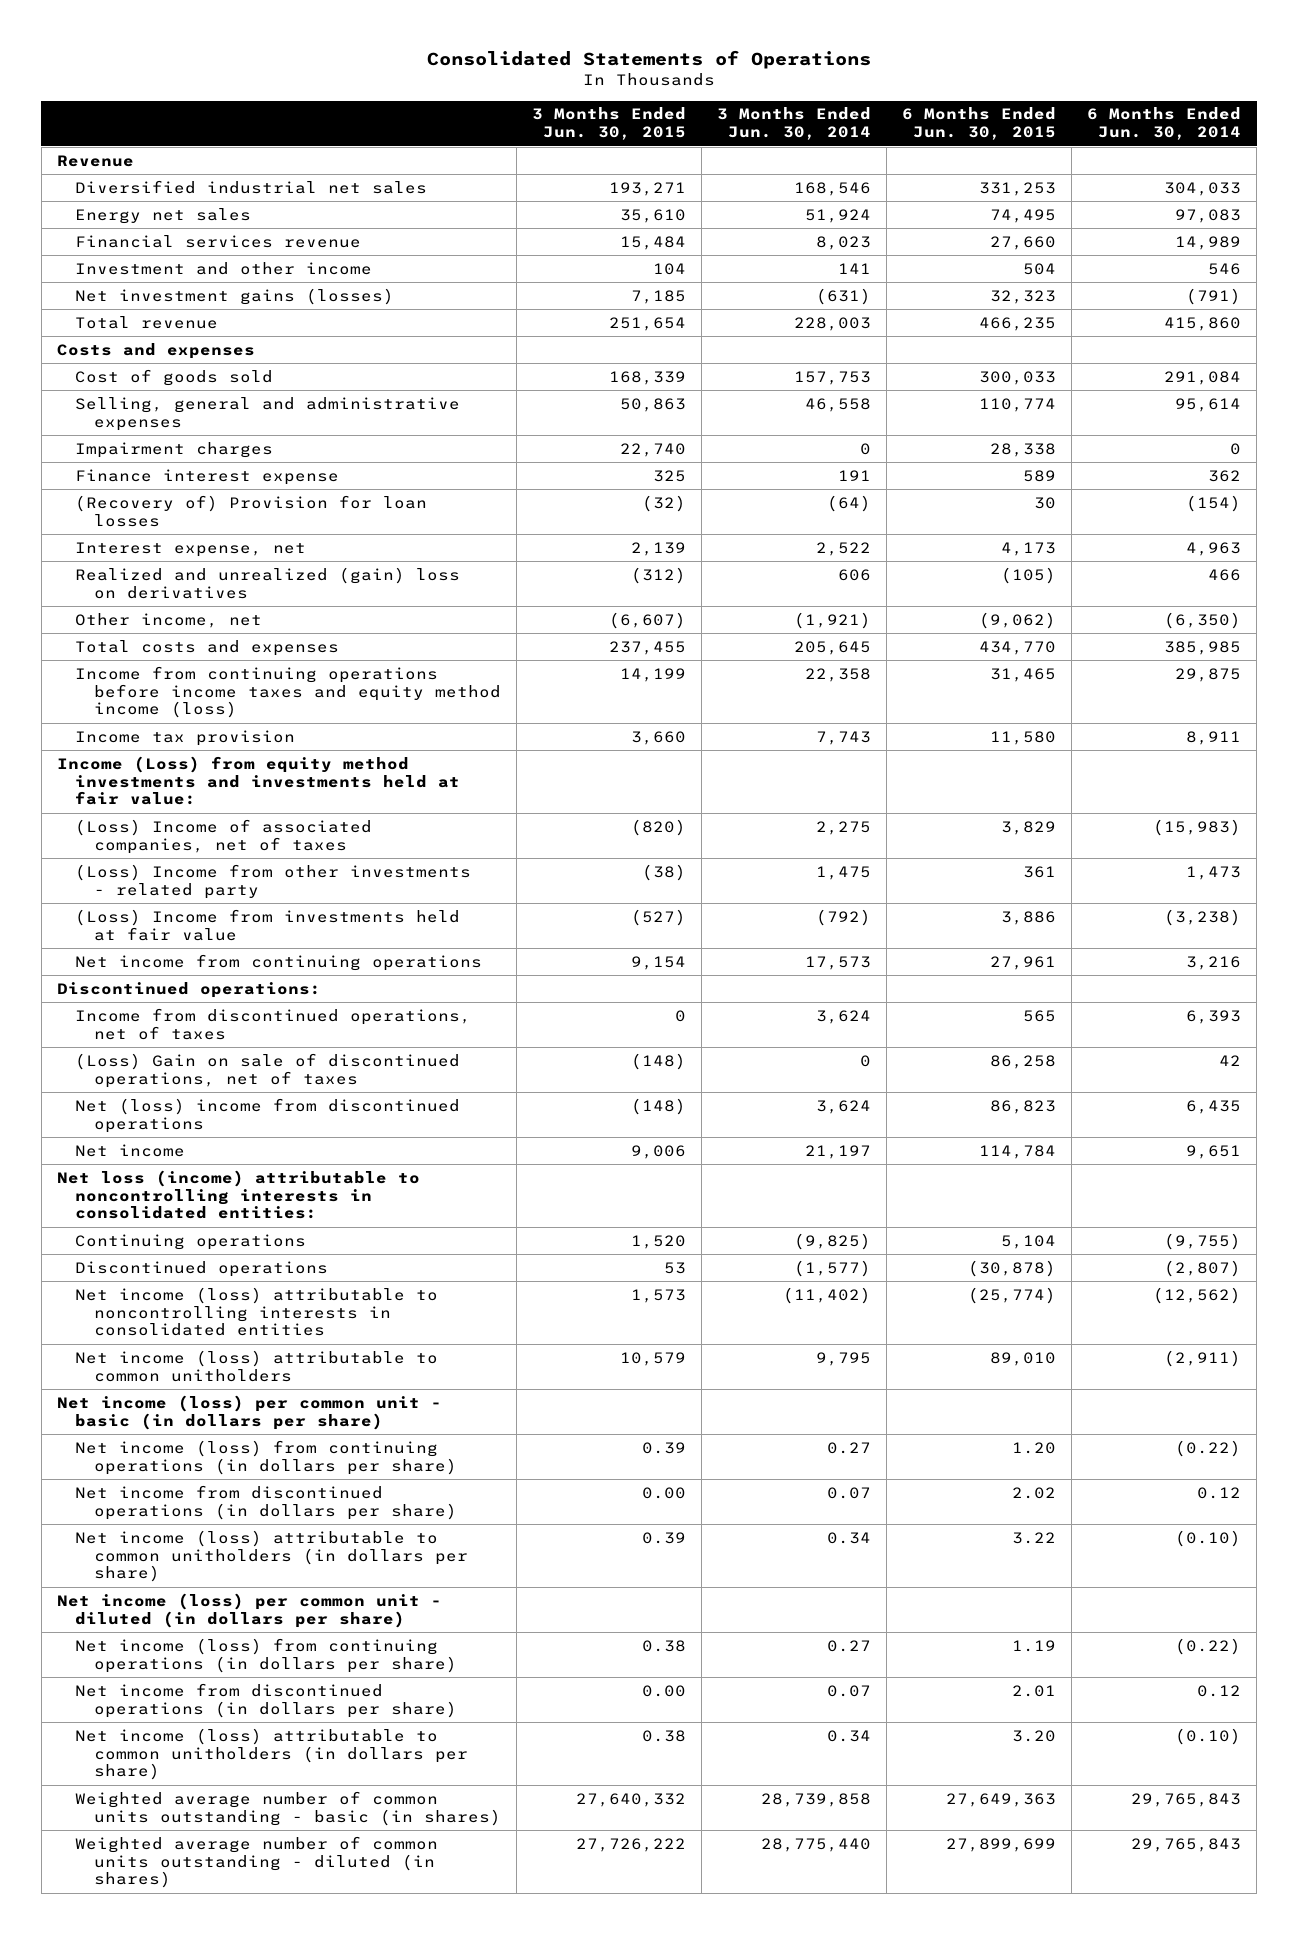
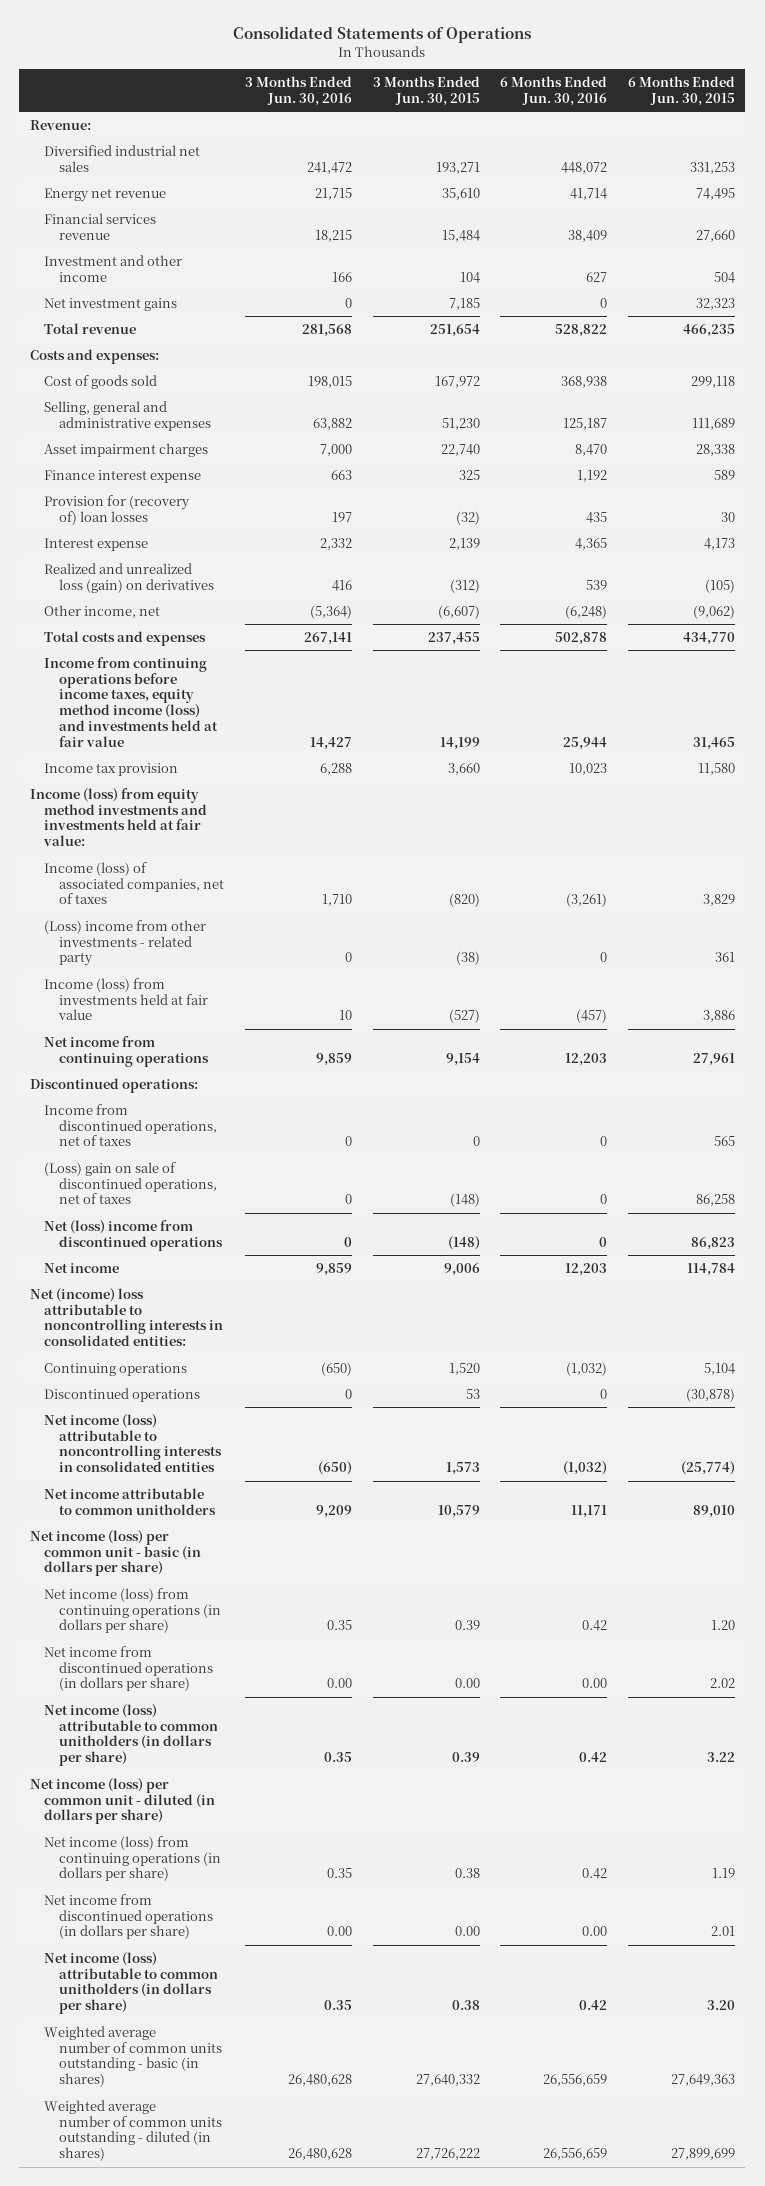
- | 3 Months Ended Jun. 30, 2015 | 3 Months Ended Jun. 30, 2014 | 6 Months Ended Jun. 30, 2015 | 6 Months Ended Jun. 30, 2014
+ | 3 Months Ended Jun. 30, 2016 | 3 Months Ended Jun. 30, 2015 | 6 Months Ended Jun. 30, 2016 | 6 Months Ended Jun. 30, 2015
- Revenue
+ Revenue:
- Energy net sales | 35,610 | 51,924 | 74,495 | 97,083
+ Energy net revenue | 21,715 | 35,610 | 41,714 | 74,495
- Net investment gains (losses) | 7,185 | (631) | 32,323 | (791)
+ Net investment gains | 0 | 7,185 | 0 | 32,323
- Costs and expenses
- Cost of goods sold | 168,339 | 157,753 | 300,033 | 291,084
- Selling, general and administrative expenses | 50,863 | 46,558 | 110,774 | 95,614
- Impairment charges | 22,740 | 0 | 28,338 | 0
+ Costs and expenses:
+ Cost of goods sold | 198,015 | 167,972 | 368,938 | 299,118
+ Selling, general and administrative expenses | 63,882 | 51,230 | 125,187 | 111,689
+ Asset impairment charges | 7,000 | 22,740 | 8,470 | 28,338
- (Recovery of) Provision for loan losses | (32) | (64) | 30 | (154)
- Interest expense, net | 2,139 | 2,522 | 4,173 | 4,963
- Realized and unrealized (gain) loss on derivatives | (312) | 606 | (105) | 466
+ Provision for (recovery of) loan losses | 197 | (32) | 435 | 30
+ Interest expense | 2,332 | 2,139 | 4,365 | 4,173
+ Realized and unrealized loss (gain) on derivatives | 416 | (312) | 539 | (105)
- Income from continuing operations before income taxes and equity method income (loss) | 14,199 | 22,358 | 31,465 | 29,875
+ Income from continuing operations before income taxes, equity method income (loss) and investments held at fair value | 14,427 | 14,199 | 25,944 | 31,465
- Income (Loss) from equity method investments and investments held at fair value:
- (Loss) Income of associated companies, net of taxes | (820) | 2,275 | 3,829 | (15,983)
- (Loss) Income from other investments - related party | (38) | 1,475 | 361 | 1,473
- (Loss) Income from investments held at fair value | (527) | (792) | 3,886 | (3,238)
+ Income (loss) from equity method investments and investments held at fair value:
+ Income (loss) of associated companies, net of taxes | 1,710 | (820) | (3,261) | 3,829
+ (Loss) income from other investments - related party | 0 | (38) | 0 | 361
+ Income (loss) from investments held at fair value | 10 | (527) | (457) | 3,886
- (Loss) Gain on sale of discontinued operations, net of taxes | (148) | 0 | 86,258 | 42
+ (Loss) gain on sale of discontinued operations, net of taxes | 0 | (148) | 0 | 86,258
- Net loss (income) attributable to noncontrolling interests in consolidated entities:
+ Net (income) loss attributable to noncontrolling interests in consolidated entities:
- Net income (loss) attributable to common unitholders | 10,579 | 9,795 | 89,010 | (2,911)
+ Net income attributable to common unitholders | 9,209 | 10,579 | 11,171 | 89,010

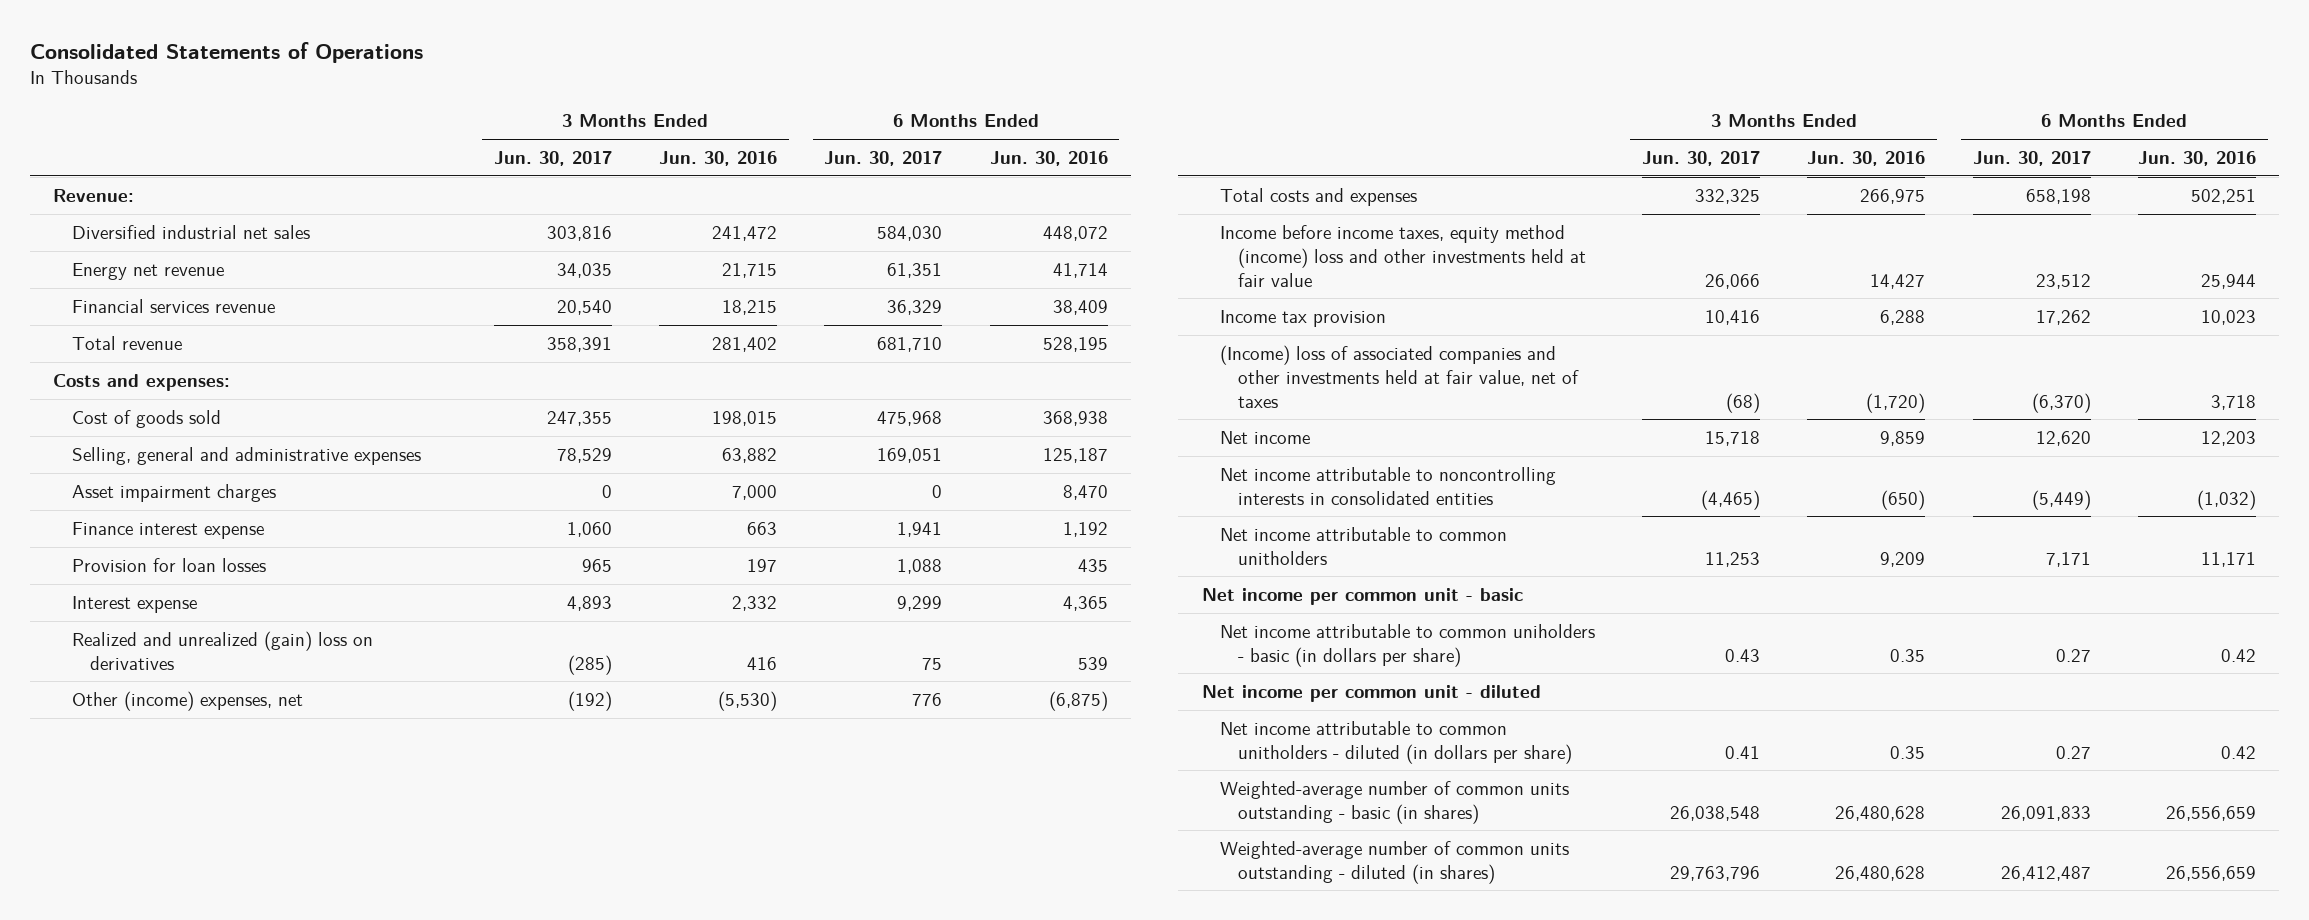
- | 3 Months Ended Jun. 30, 2016 | 3 Months Ended Jun. 30, 2015 | 6 Months Ended Jun. 30, 2016 | 6 Months Ended Jun. 30, 2015
+ | 3 Months Ended Jun. 30, 2017 | 3 Months Ended Jun. 30, 2016 | 6 Months Ended Jun. 30, 2017 | 6 Months Ended Jun. 30, 2016
- Investment and other income | 166 | 104 | 627 | 504
- Net investment gains | 0 | 7,185 | 0 | 32,323
- Total revenue | 281,568 | 251,654 | 528,822 | 466,235
+ Total revenue | 358,391 | 281,402 | 681,710 | 528,195
- Provision for (recovery of) loan losses | 197 | (32) | 435 | 30
+ Provision for loan losses | 965 | 197 | 1,088 | 435
- Realized and unrealized loss (gain) on derivatives | 416 | (312) | 539 | (105)
- Other income, net | (5,364) | (6,607) | (6,248) | (9,062)
- Total costs and expenses | 267,141 | 237,455 | 502,878 | 434,770
- Income from continuing operations before income taxes, equity method income (loss) and investments held at fair value | 14,427 | 14,199 | 25,944 | 31,465
+ Realized and unrealized (gain) loss on derivatives | (285) | 416 | 75 | 539
+ Other (income) expenses, net | (192) | (5,530) | 776 | (6,875)
+ Total costs and expenses | 332,325 | 266,975 | 658,198 | 502,251
+ Income before income taxes, equity method (income) loss and other investments held at fair value | 26,066 | 14,427 | 23,512 | 25,944
- Income (loss) from equity method investments and investments held at fair value:
- Income (loss) of associated companies, net of taxes | 1,710 | (820) | (3,261) | 3,829
- (Loss) income from other investments - related party | 0 | (38) | 0 | 361
- Income (loss) from investments held at fair value | 10 | (527) | (457) | 3,886
- Net income from continuing operations | 9,859 | 9,154 | 12,203 | 27,961
- Discontinued operations:
- Income from discontinued operations, net of taxes | 0 | 0 | 0 | 565
- (Loss) gain on sale of discontinued operations, net of taxes | 0 | (148) | 0 | 86,258
- Net (loss) income from discontinued operations | 0 | (148) | 0 | 86,823
+ (Income) loss of associated companies and other investments held at fair value, net of taxes | (68) | (1,720) | (6,370) | 3,718
- Net (income) loss attributable to noncontrolling interests in consolidated entities:
- Continuing operations | (650) | 1,520 | (1,032) | 5,104
- Discontinued operations | 0 | 53 | 0 | (30,878)
- Net income (loss) attributable to noncontrolling interests in consolidated entities | (650) | 1,573 | (1,032) | (25,774)
+ Net income attributable to noncontrolling interests in consolidated entities | (4,465) | (650) | (5,449) | (1,032)
- Net income (loss) per common unit - basic (in dollars per share)
- Net income (loss) from continuing operations (in dollars per share) | 0.35 | 0.39 | 0.42 | 1.20
- Net income from discontinued operations (in dollars per share) | 0.00 | 0.00 | 0.00 | 2.02
- Net income (loss) attributable to common unitholders (in dollars per share) | 0.35 | 0.39 | 0.42 | 3.22
- Net income (loss) per common unit - diluted (in dollars per share)
- Net income (loss) from continuing operations (in dollars per share) | 0.35 | 0.38 | 0.42 | 1.19
- Net income from discontinued operations (in dollars per share) | 0.00 | 0.00 | 0.00 | 2.01
- Net income (loss) attributable to common unitholders (in dollars per share) | 0.35 | 0.38 | 0.42 | 3.20
- Weighted average number of common units outstanding - basic (in shares) | 26,480,628 | 27,640,332 | 26,556,659 | 27,649,363
- Weighted average number of common units outstanding - diluted (in shares) | 26,480,628 | 27,726,222 | 26,556,659 | 27,899,699
+ Net income per common unit - basic
+ Net income attributable to common uniholders - basic (in dollars per share) | 0.43 | 0.35 | 0.27 | 0.42
+ Net income per common unit - diluted
+ Net income attributable to common unitholders - diluted (in dollars per share) | 0.41 | 0.35 | 0.27 | 0.42
+ Weighted-average number of common units outstanding - basic (in shares) | 26,038,548 | 26,480,628 | 26,091,833 | 26,556,659
+ Weighted-average number of common units outstanding - diluted (in shares) | 29,763,796 | 26,480,628 | 26,412,487 | 26,556,659

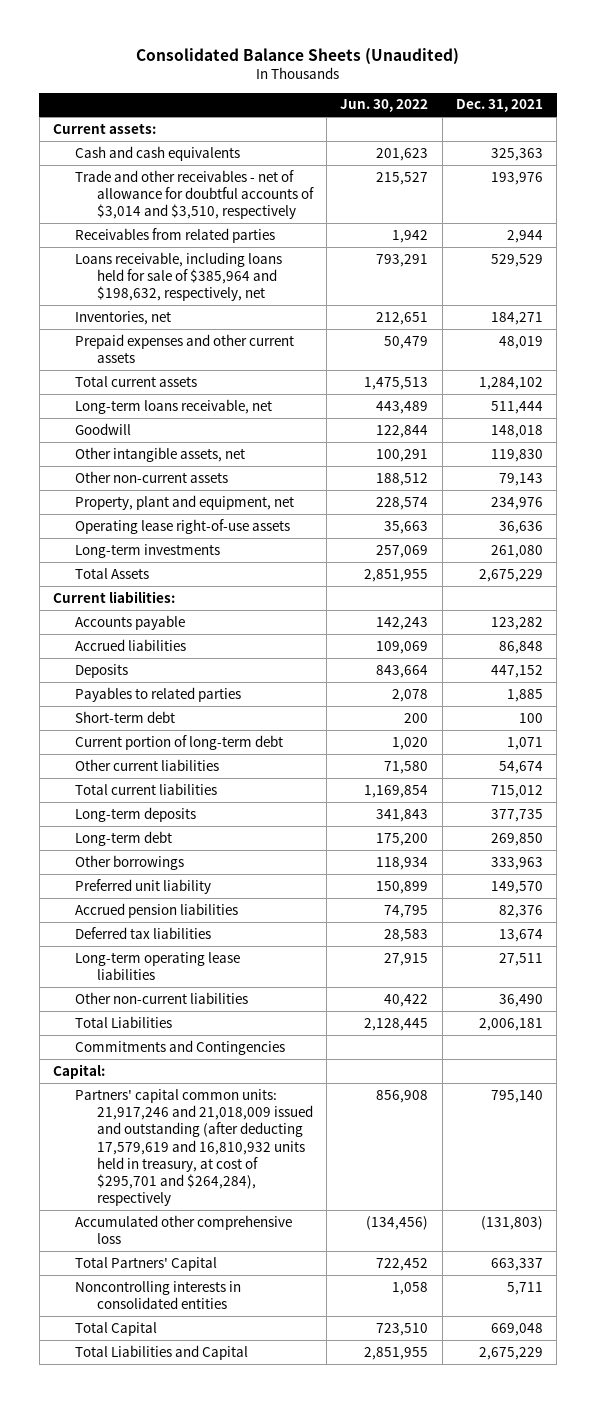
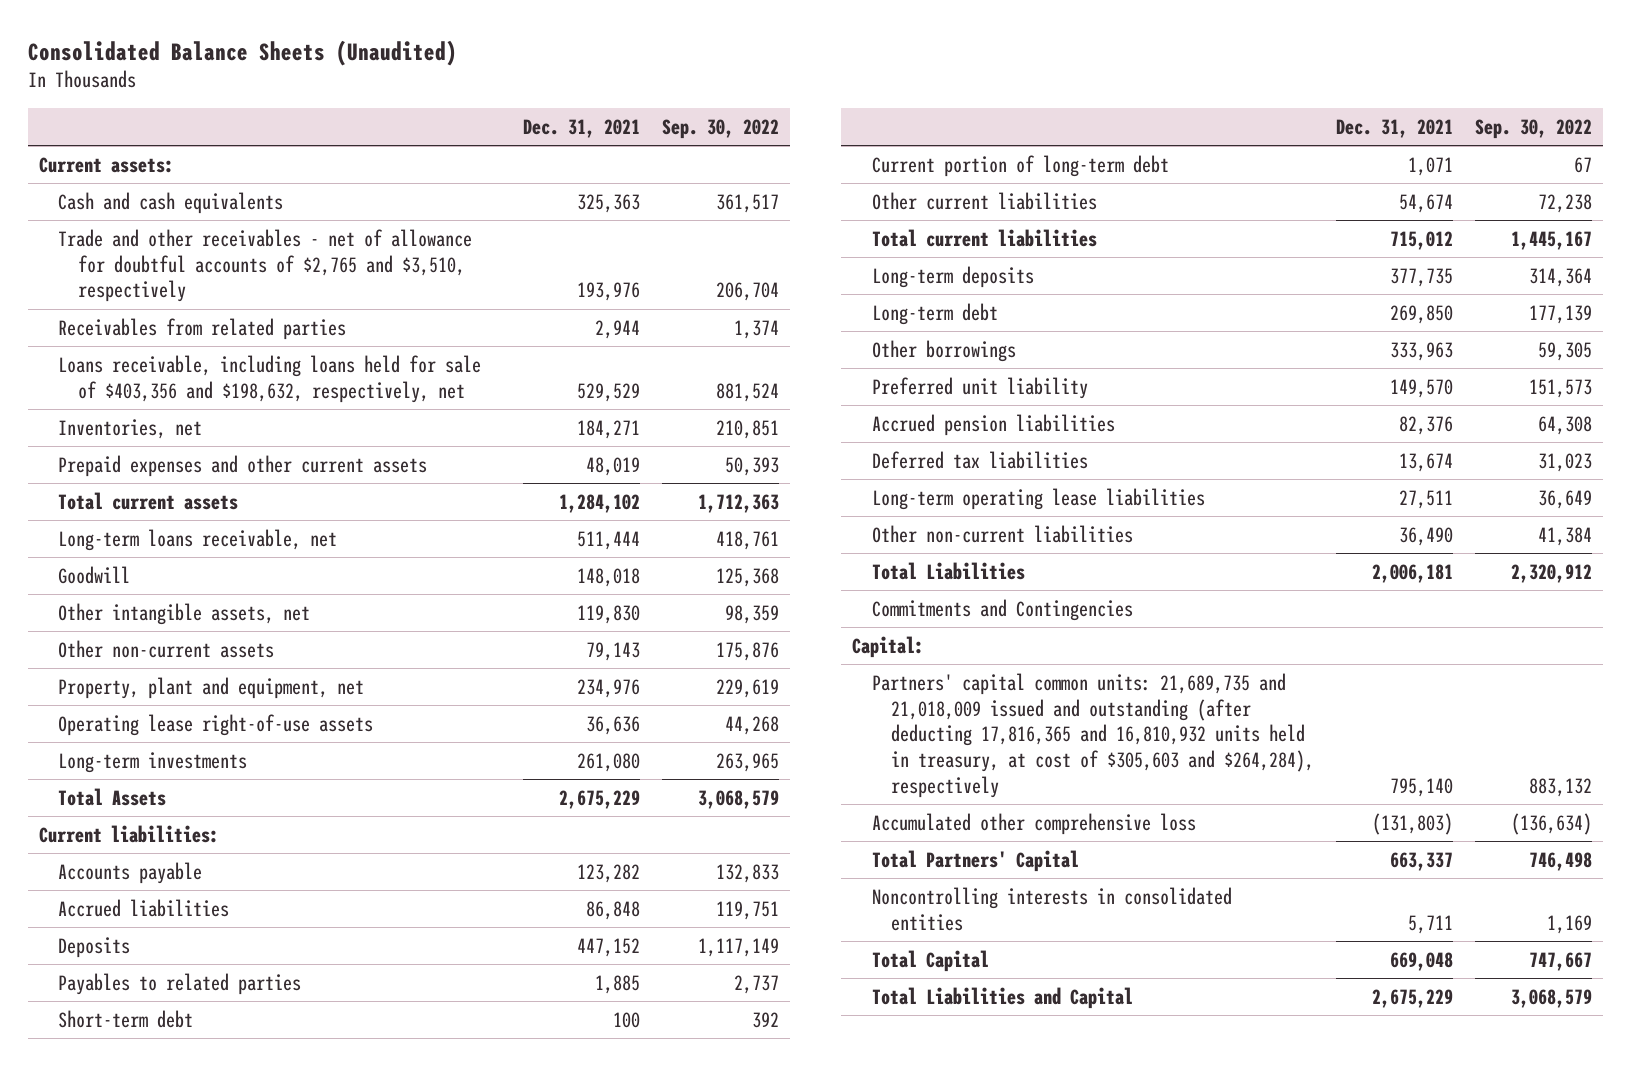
- | Jun. 30, 2022 | Dec. 31, 2021
+ | Dec. 31, 2021 | Sep. 30, 2022
- Trade and other receivables - net of allowance for doubtful accounts of $3,014 and $3,510, respectively | 215,527 | 193,976
+ Trade and other receivables - net of allowance for doubtful accounts of $2,765 and $3,510, respectively | 193,976 | 206,704
- Loans receivable, including loans held for sale of $385,964 and $198,632, respectively, net | 793,291 | 529,529
+ Loans receivable, including loans held for sale of $403,356 and $198,632, respectively, net | 529,529 | 881,524
- Partners' capital common units: 21,917,246 and 21,018,009 issued and outstanding (after deducting 17,579,619 and 16,810,932 units held in treasury, at cost of $295,701 and $264,284), respectively | 856,908 | 795,140
+ Partners' capital common units: 21,689,735 and 21,018,009 issued and outstanding (after deducting 17,816,365 and 16,810,932 units held in treasury, at cost of $305,603 and $264,284), respectively | 795,140 | 883,132

